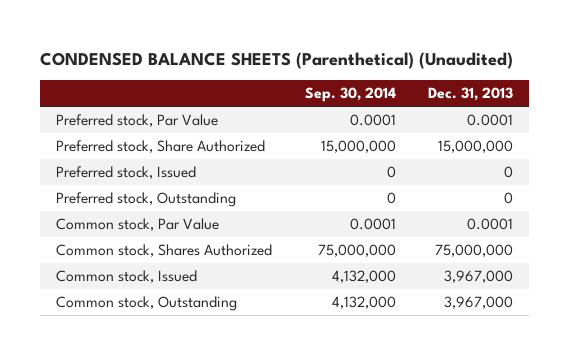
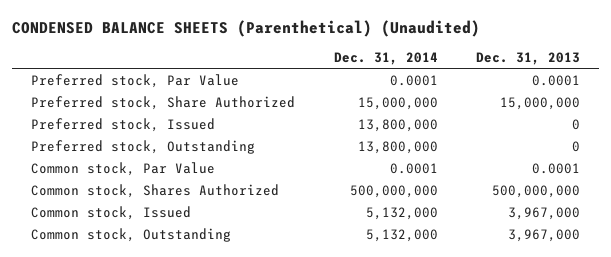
- | Sep. 30, 2014 | Dec. 31, 2013
+ | Dec. 31, 2014 | Dec. 31, 2013
- Common stock, Shares Authorized | 75,000,000 | 75,000,000
+ Common stock, Shares Authorized | 500,000,000 | 500,000,000

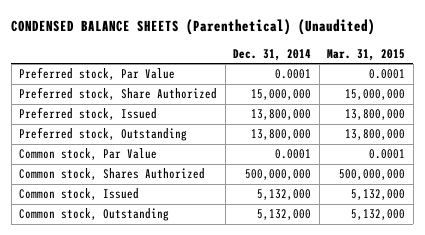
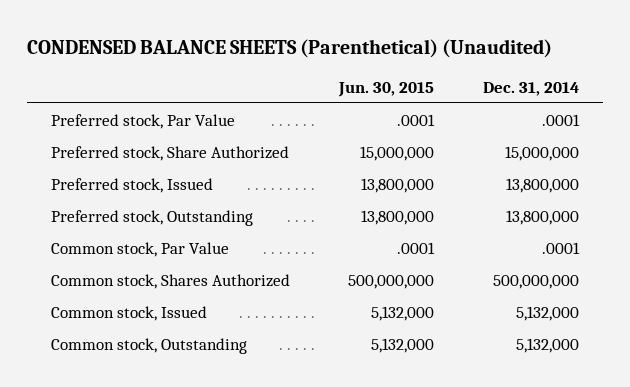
- | Dec. 31, 2014 | Mar. 31, 2015
+ | Jun. 30, 2015 | Dec. 31, 2014
- Preferred stock, Par Value | 0.0001 | 0.0001
+ Preferred stock, Par Value | .0001 | .0001
- Common stock, Par Value | 0.0001 | 0.0001
+ Common stock, Par Value | .0001 | .0001

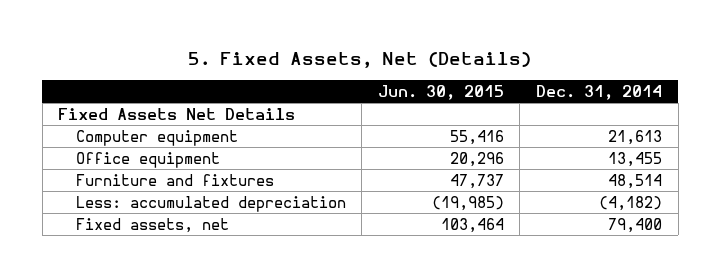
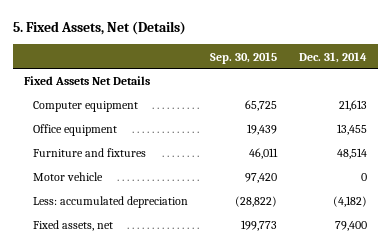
- | Jun. 30, 2015 | Dec. 31, 2014
+ | Sep. 30, 2015 | Dec. 31, 2014
+ Motor vehicle | 97,420 | 0

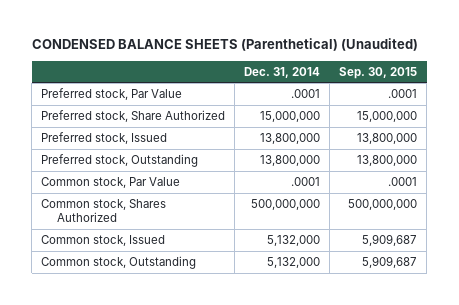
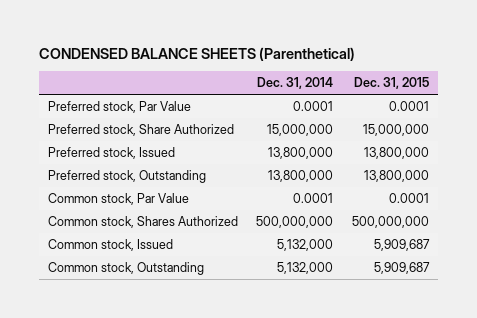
- CONDENSED BALANCE SHEETS (Parenthetical) (Unaudited)
+ CONDENSED BALANCE SHEETS (Parenthetical)
- | Dec. 31, 2014 | Sep. 30, 2015
+ | Dec. 31, 2014 | Dec. 31, 2015
- Preferred stock, Par Value | .0001 | .0001
+ Preferred stock, Par Value | 0.0001 | 0.0001
- Common stock, Par Value | .0001 | .0001
+ Common stock, Par Value | 0.0001 | 0.0001

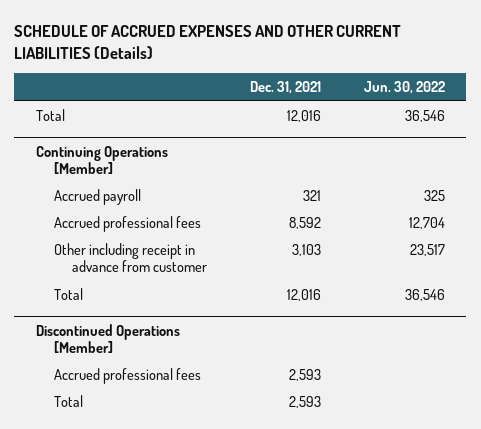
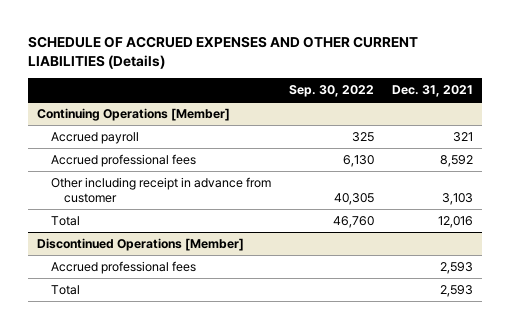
- | Dec. 31, 2021 | Jun. 30, 2022
+ | Sep. 30, 2022 | Dec. 31, 2021
- Total | 12,016 | 36,546

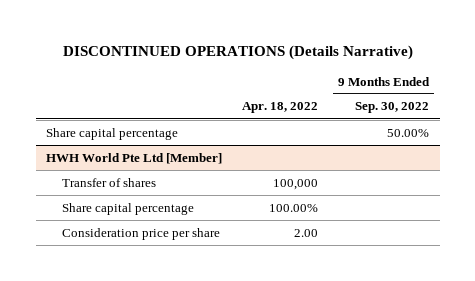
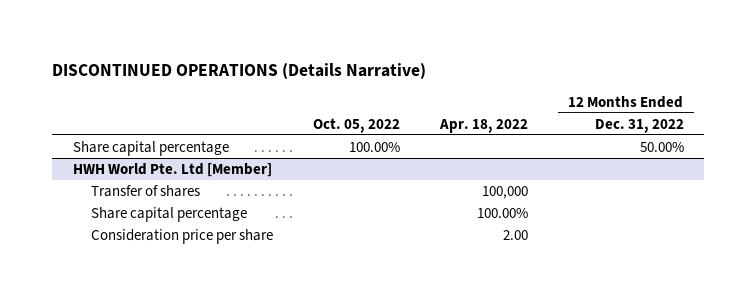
- | Apr. 18, 2022 | 9 Months Ended Sep. 30, 2022
+ | Oct. 05, 2022 | Apr. 18, 2022 | 12 Months Ended Dec. 31, 2022
- HWH World Pte Ltd [Member]
+ HWH World Pte. Ltd [Member]

